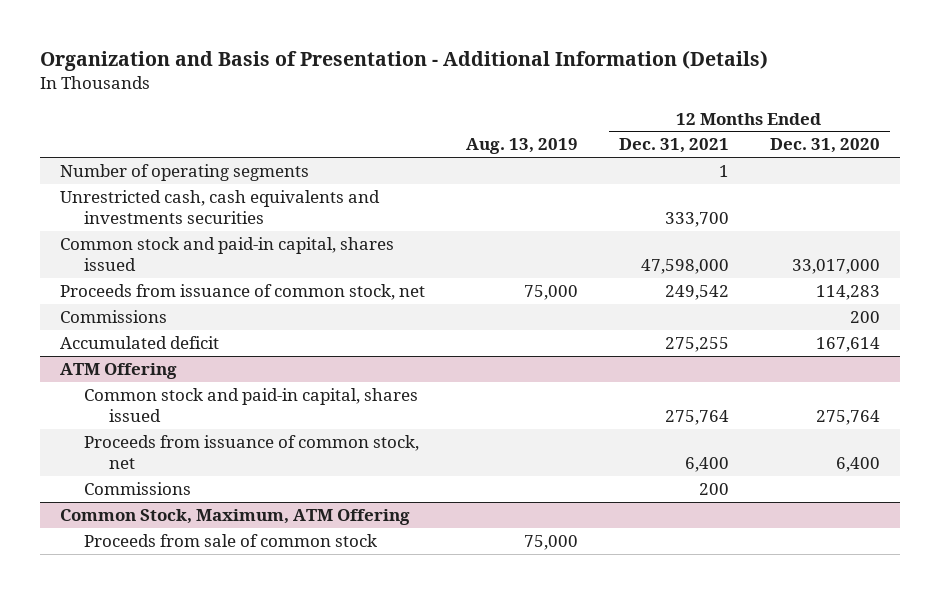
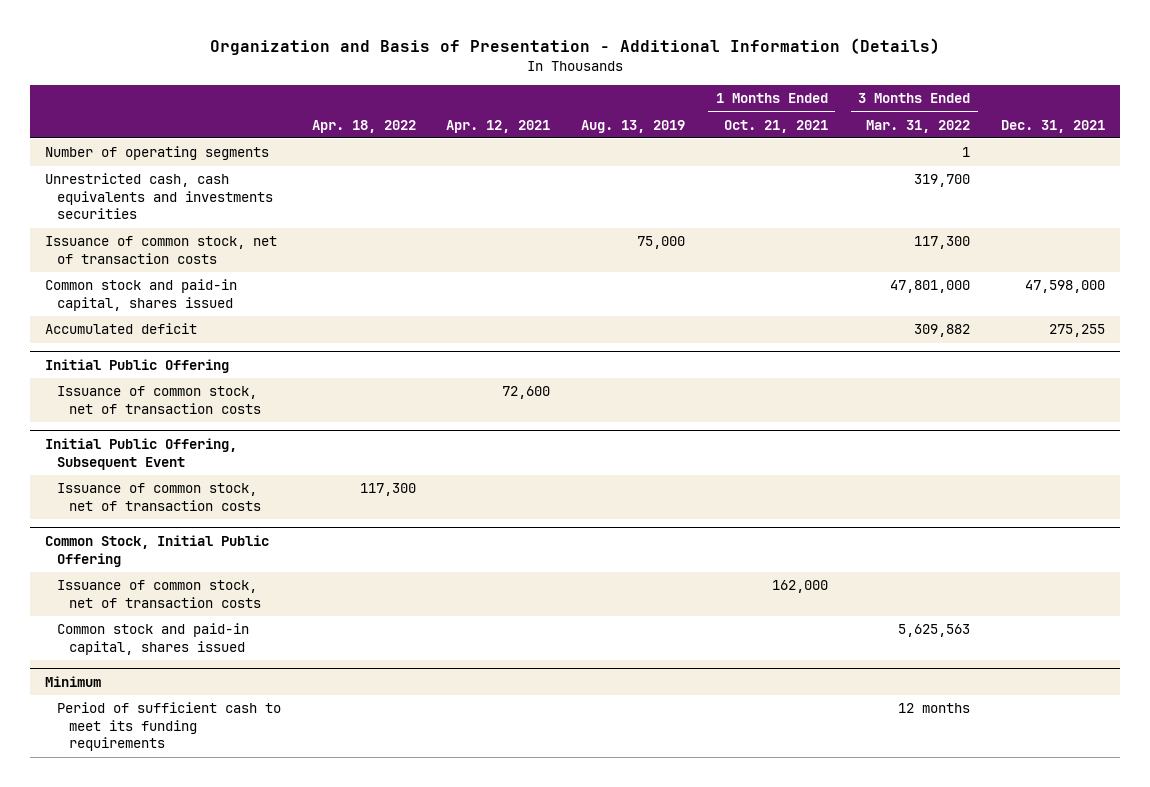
- | Aug. 13, 2019 | 12 Months Ended Dec. 31, 2021 | 12 Months Ended Dec. 31, 2020
+ | Apr. 18, 2022 | Apr. 12, 2021 | Aug. 13, 2019 | 1 Months Ended Oct. 21, 2021 | 3 Months Ended Mar. 31, 2022 | Dec. 31, 2021
+ Issuance of common stock, net of transaction costs | | | 75,000 | | 117,300 |
- Proceeds from issuance of common stock, net | 75,000 | 249,542 | 114,283
- Commissions | | | 200
- ATM Offering
- Common stock and paid-in capital, shares issued | | 275,764 | 275,764
- Proceeds from issuance of common stock, net | | 6,400 | 6,400
- Commissions | | 200 |
- Common Stock, Maximum, ATM Offering
- Proceeds from sale of common stock | 75,000 | |
+ Initial Public Offering
+ Issuance of common stock, net of transaction costs | | 72,600 | | | |
+ Initial Public Offering, Subsequent Event
+ Issuance of common stock, net of transaction costs | 117,300 | | | | |
+ Common Stock, Initial Public Offering
+ Issuance of common stock, net of transaction costs | | | | 162,000 | |
+ Common stock and paid-in capital, shares issued | | | | | 5,625,563 |
+ Minimum
+ Period of sufficient cash to meet its funding requirements | | | | | 12 months |

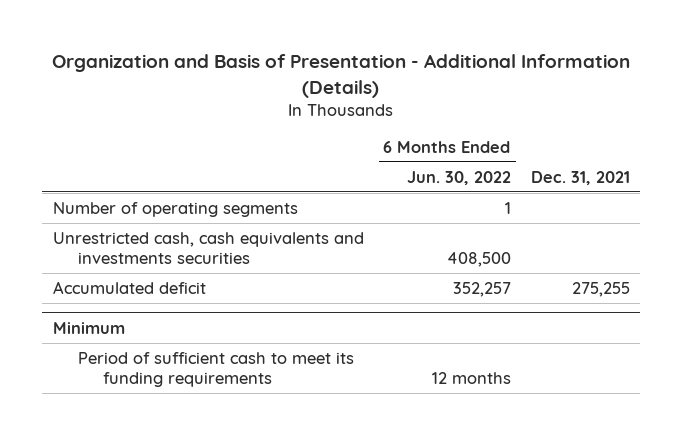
- | Apr. 18, 2022 | Apr. 12, 2021 | Aug. 13, 2019 | 1 Months Ended Oct. 21, 2021 | 3 Months Ended Mar. 31, 2022 | Dec. 31, 2021
+ | 6 Months Ended Jun. 30, 2022 | Dec. 31, 2021
- Issuance of common stock, net of transaction costs | | | 75,000 | | 117,300 |
- Common stock and paid-in capital, shares issued | | | | | 47,801,000 | 47,598,000
- Initial Public Offering
- Issuance of common stock, net of transaction costs | | 72,600 | | | |
- Initial Public Offering, Subsequent Event
- Issuance of common stock, net of transaction costs | 117,300 | | | | |
- Common Stock, Initial Public Offering
- Issuance of common stock, net of transaction costs | | | | 162,000 | |
- Common stock and paid-in capital, shares issued | | | | | 5,625,563 |

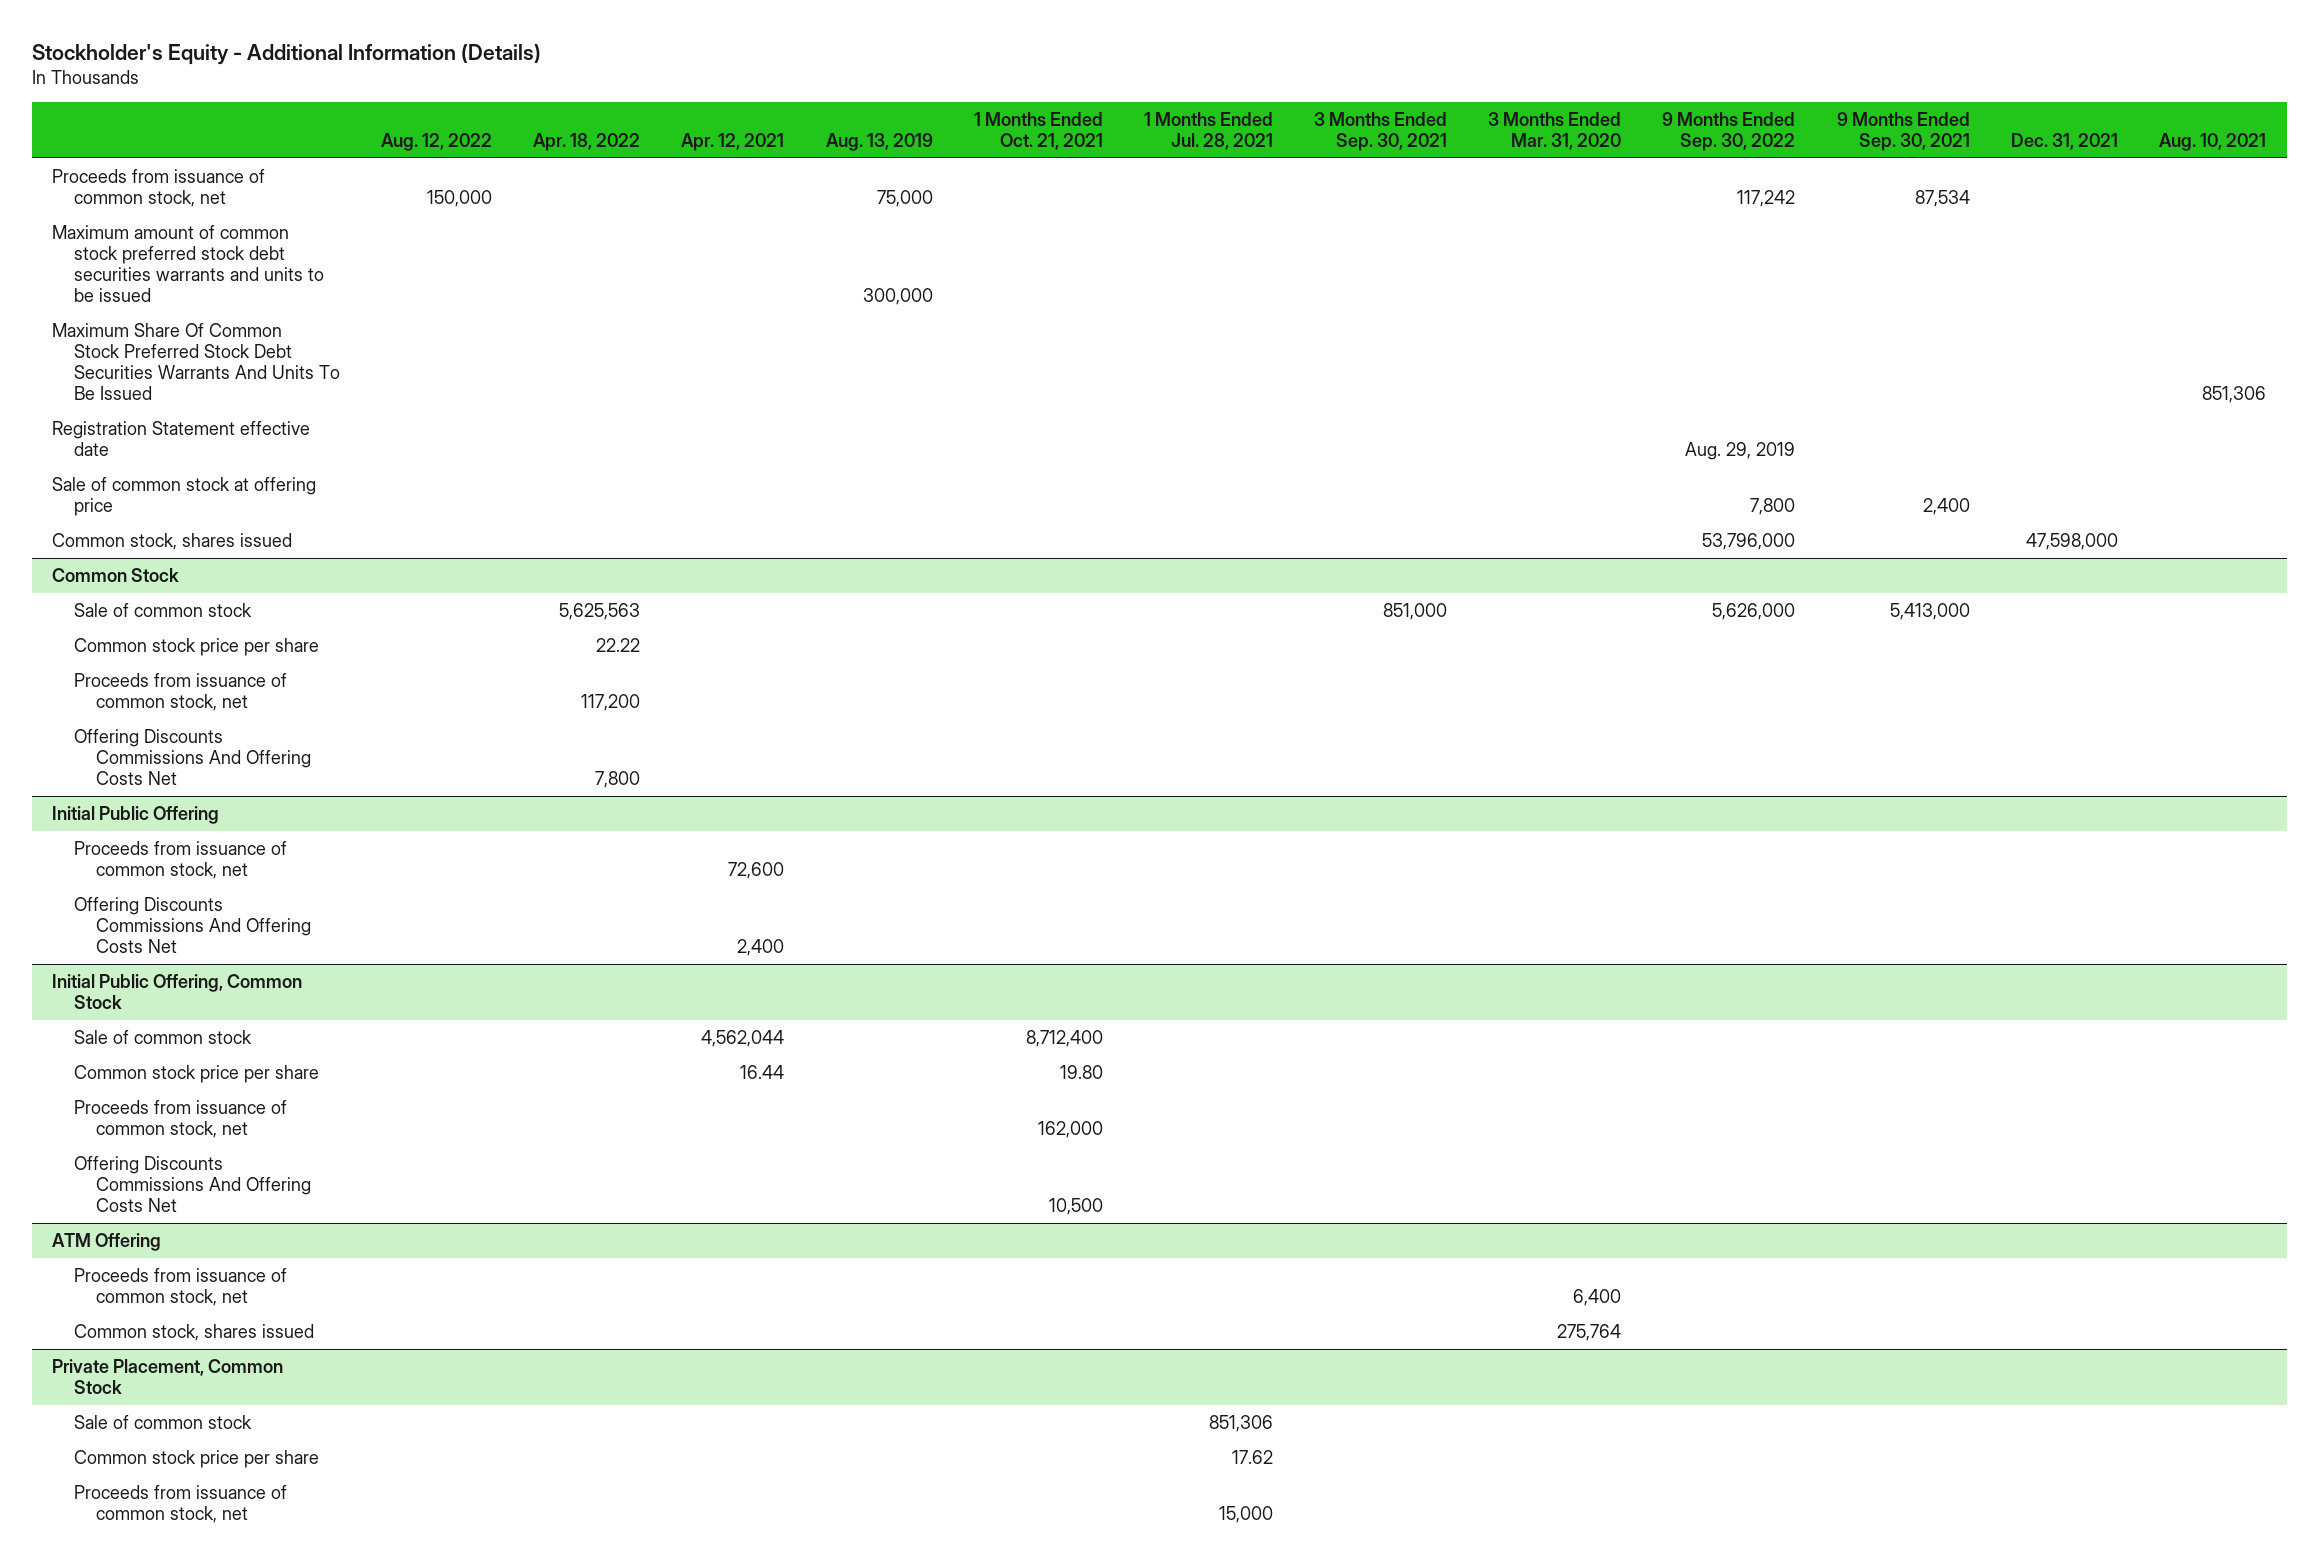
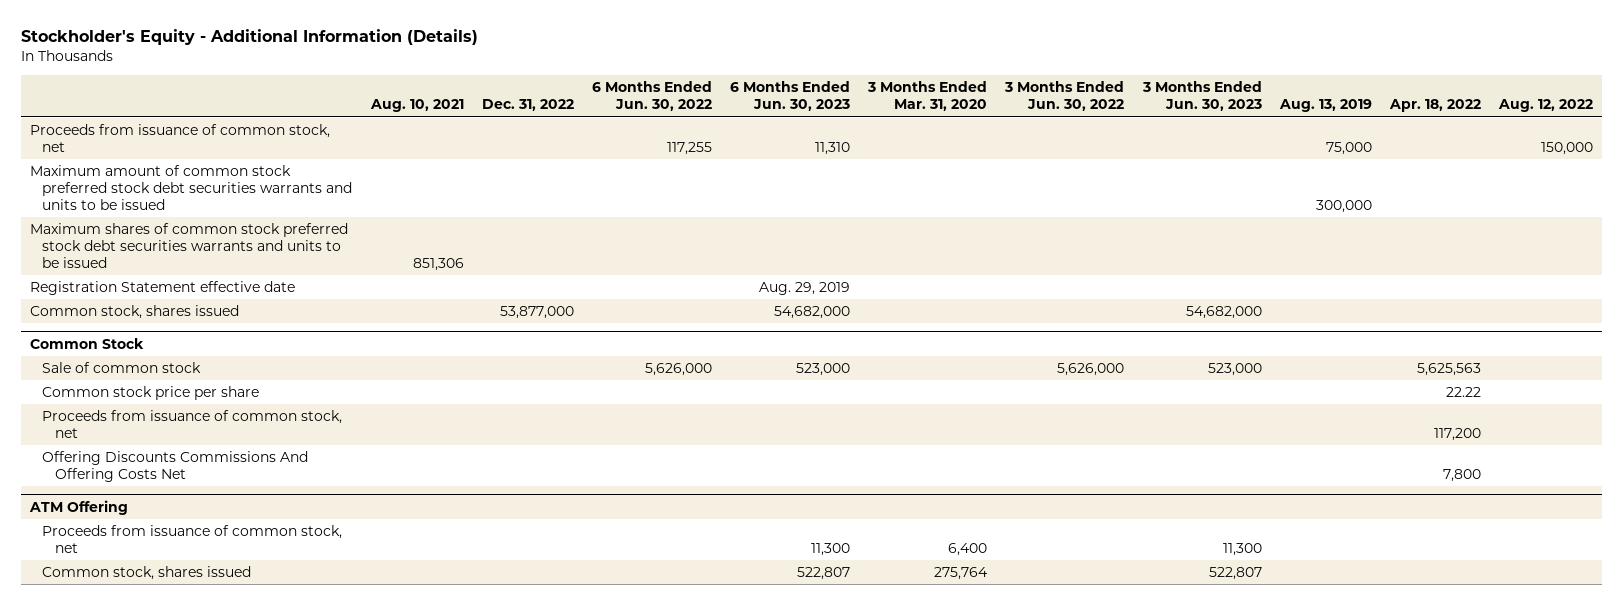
- | Aug. 12, 2022 | Apr. 18, 2022 | Apr. 12, 2021 | Aug. 13, 2019 | 1 Months Ended Oct. 21, 2021 | 1 Months Ended Jul. 28, 2021 | 3 Months Ended Sep. 30, 2021 | 3 Months Ended Mar. 31, 2020 | 9 Months Ended Sep. 30, 2022 | 9 Months Ended Sep. 30, 2021 | Dec. 31, 2021 | Aug. 10, 2021
+ | Aug. 10, 2021 | Dec. 31, 2022 | 6 Months Ended Jun. 30, 2022 | 6 Months Ended Jun. 30, 2023 | 3 Months Ended Mar. 31, 2020 | 3 Months Ended Jun. 30, 2022 | 3 Months Ended Jun. 30, 2023 | Aug. 13, 2019 | Apr. 18, 2022 | Aug. 12, 2022
- Maximum Share Of Common Stock Preferred Stock Debt Securities Warrants And Units To Be Issued | | | | | | | | | | | | 851,306
+ Maximum shares of common stock preferred stock debt securities warrants and units to be issued | 851,306 | | | | | | | | |
- Sale of common stock at offering price | | | | | | | | | 7,800 | 2,400 | |
- Initial Public Offering
- Proceeds from issuance of common stock, net | | | 72,600 | | | | | | | | |
- Offering Discounts Commissions And Offering Costs Net | | | 2,400 | | | | | | | | |
- Initial Public Offering, Common Stock
- Sale of common stock | | | 4,562,044 | | 8,712,400 | | | | | | |
- Common stock price per share | | | 16.44 | | 19.80 | | | | | | |
- Proceeds from issuance of common stock, net | | | | | 162,000 | | | | | | |
- Offering Discounts Commissions And Offering Costs Net | | | | | 10,500 | | | | | | |
- Private Placement, Common Stock
- Sale of common stock | | | | | | 851,306 | | | | | |
- Common stock price per share | | | | | | 17.62 | | | | | |
- Proceeds from issuance of common stock, net | | | | | | 15,000 | | | | | |

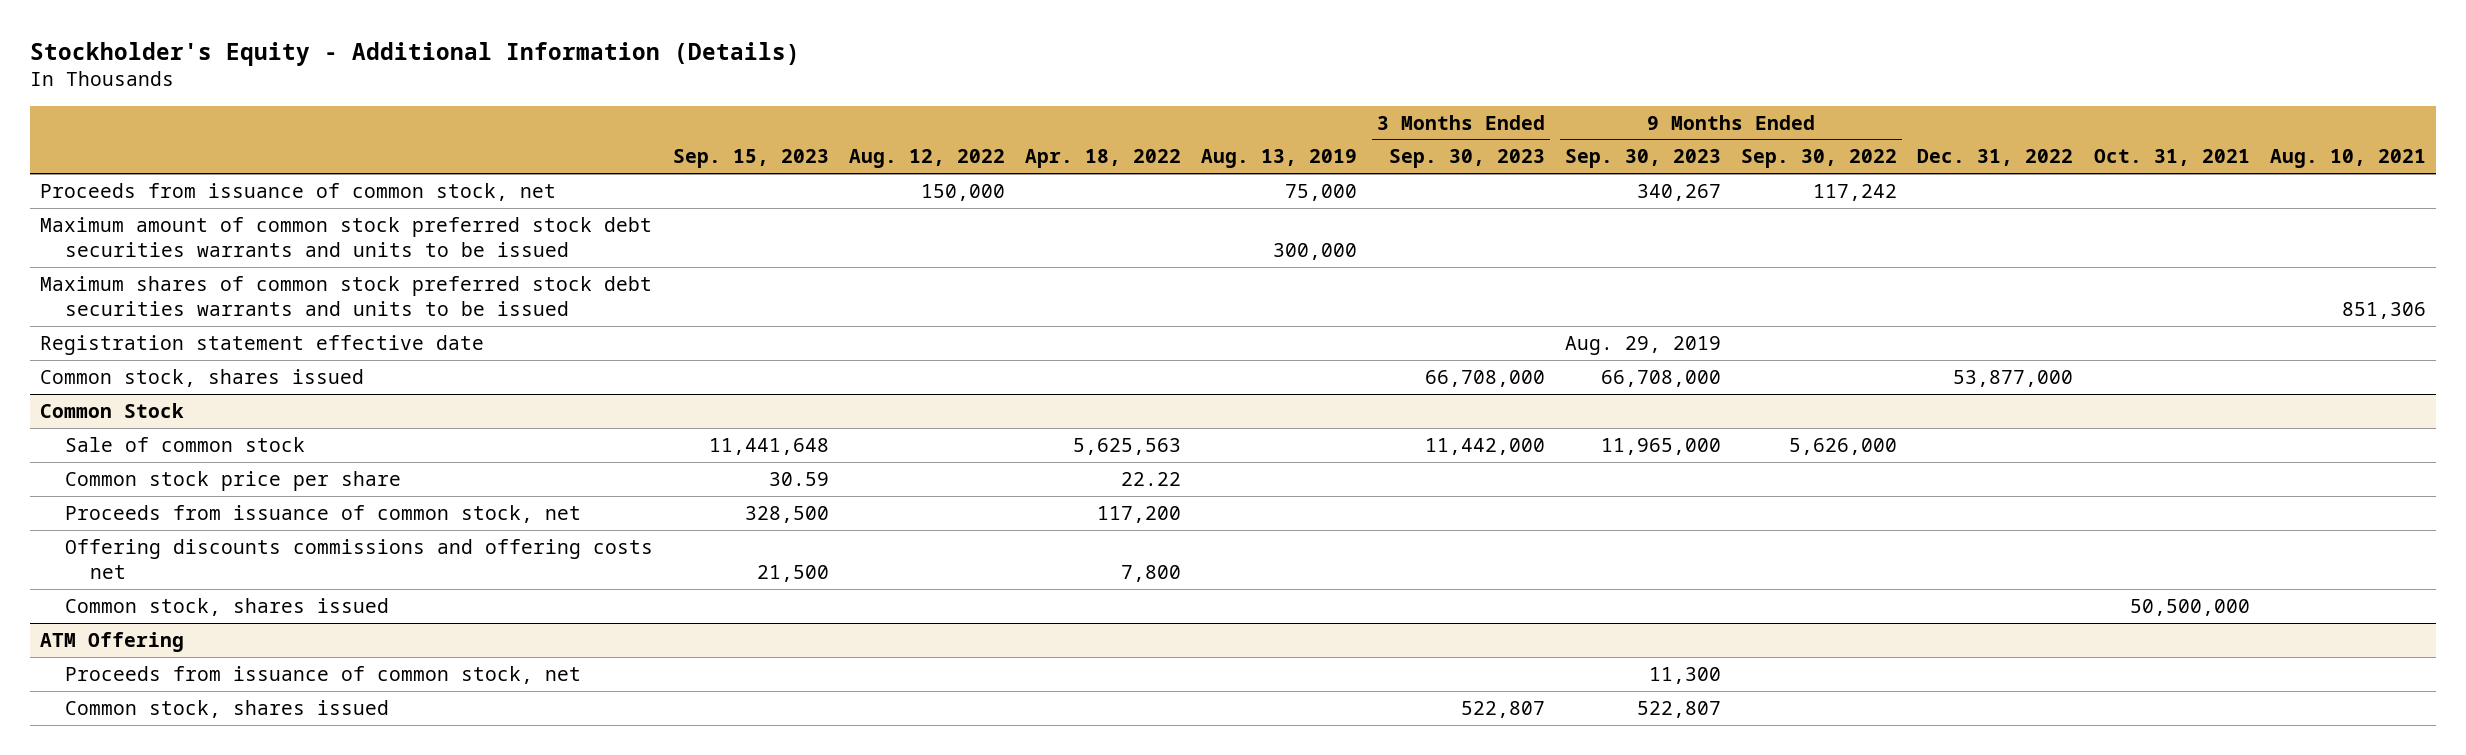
- | Aug. 10, 2021 | Dec. 31, 2022 | 6 Months Ended Jun. 30, 2022 | 6 Months Ended Jun. 30, 2023 | 3 Months Ended Mar. 31, 2020 | 3 Months Ended Jun. 30, 2022 | 3 Months Ended Jun. 30, 2023 | Aug. 13, 2019 | Apr. 18, 2022 | Aug. 12, 2022
+ | Sep. 15, 2023 | Aug. 12, 2022 | Apr. 18, 2022 | Aug. 13, 2019 | 3 Months Ended Sep. 30, 2023 | 9 Months Ended Sep. 30, 2023 | 9 Months Ended Sep. 30, 2022 | Dec. 31, 2022 | Oct. 31, 2021 | Aug. 10, 2021
- Registration Statement effective date | | | | Aug. 29, 2019 | | | | | |
+ Registration statement effective date | | | | | | Aug. 29, 2019 | | | |
@ Common Stock
- Offering Discounts Commissions And Offering Costs Net | | | | | | | | | 7,800 |
+ Offering discounts commissions and offering costs net | 21,500 | | 7,800 | | | | | | |
+ Common stock, shares issued | | | | | | | | | 50,500,000 |

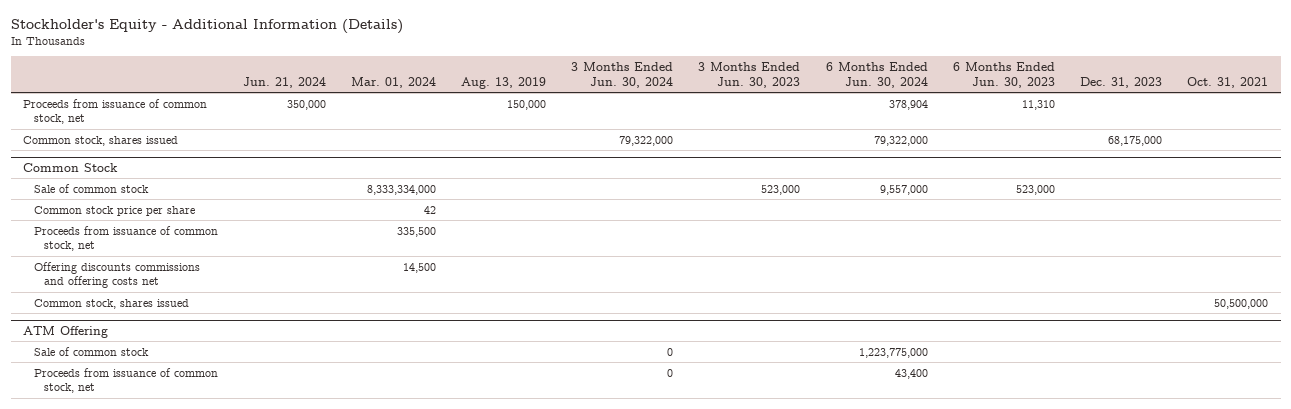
- | Sep. 15, 2023 | Aug. 12, 2022 | Apr. 18, 2022 | Aug. 13, 2019 | 3 Months Ended Sep. 30, 2023 | 9 Months Ended Sep. 30, 2023 | 9 Months Ended Sep. 30, 2022 | Dec. 31, 2022 | Oct. 31, 2021 | Aug. 10, 2021
+ | Jun. 21, 2024 | Mar. 01, 2024 | Aug. 13, 2019 | 3 Months Ended Jun. 30, 2024 | 3 Months Ended Jun. 30, 2023 | 6 Months Ended Jun. 30, 2024 | 6 Months Ended Jun. 30, 2023 | Dec. 31, 2023 | Oct. 31, 2021
- Proceeds from issuance of common stock, net | | 150,000 | | 75,000 | | 340,267 | 117,242 | | |
- Maximum amount of common stock preferred stock debt securities warrants and units to be issued | | | | 300,000 | | | | | |
- Maximum shares of common stock preferred stock debt securities warrants and units to be issued | | | | | | | | | | 851,306
- Registration statement effective date | | | | | | Aug. 29, 2019 | | | |
+ Proceeds from issuance of common stock, net | 350,000 | | 150,000 | | | 378,904 | 11,310 | |
@ ATM Offering
+ Sale of common stock | | | | 0 | | 1,223,775,000 | | |
- Common stock, shares issued | | | | | 522,807 | 522,807 | | | |

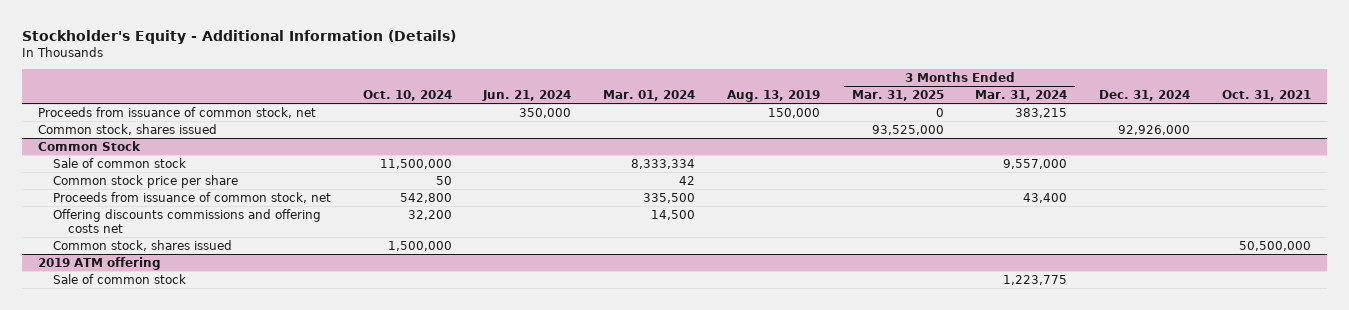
- | Jun. 21, 2024 | Mar. 01, 2024 | Aug. 13, 2019 | 3 Months Ended Jun. 30, 2024 | 3 Months Ended Jun. 30, 2023 | 6 Months Ended Jun. 30, 2024 | 6 Months Ended Jun. 30, 2023 | Dec. 31, 2023 | Oct. 31, 2021
+ | Oct. 10, 2024 | Jun. 21, 2024 | Mar. 01, 2024 | Aug. 13, 2019 | 3 Months Ended Mar. 31, 2025 | 3 Months Ended Mar. 31, 2024 | Dec. 31, 2024 | Oct. 31, 2021
@ Common Stock
- Sale of common stock | | 8,333,334,000 | | | 523,000 | 9,557,000 | 523,000 | |
+ Sale of common stock | 11,500,000 | | 8,333,334 | | | 9,557,000 | |
- ATM Offering
- Sale of common stock | | | | 0 | | 1,223,775,000 | | |
- Proceeds from issuance of common stock, net | | | | 0 | | 43,400 | | |
+ 2019 ATM offering
+ Sale of common stock | | | | | | 1,223,775 | |

